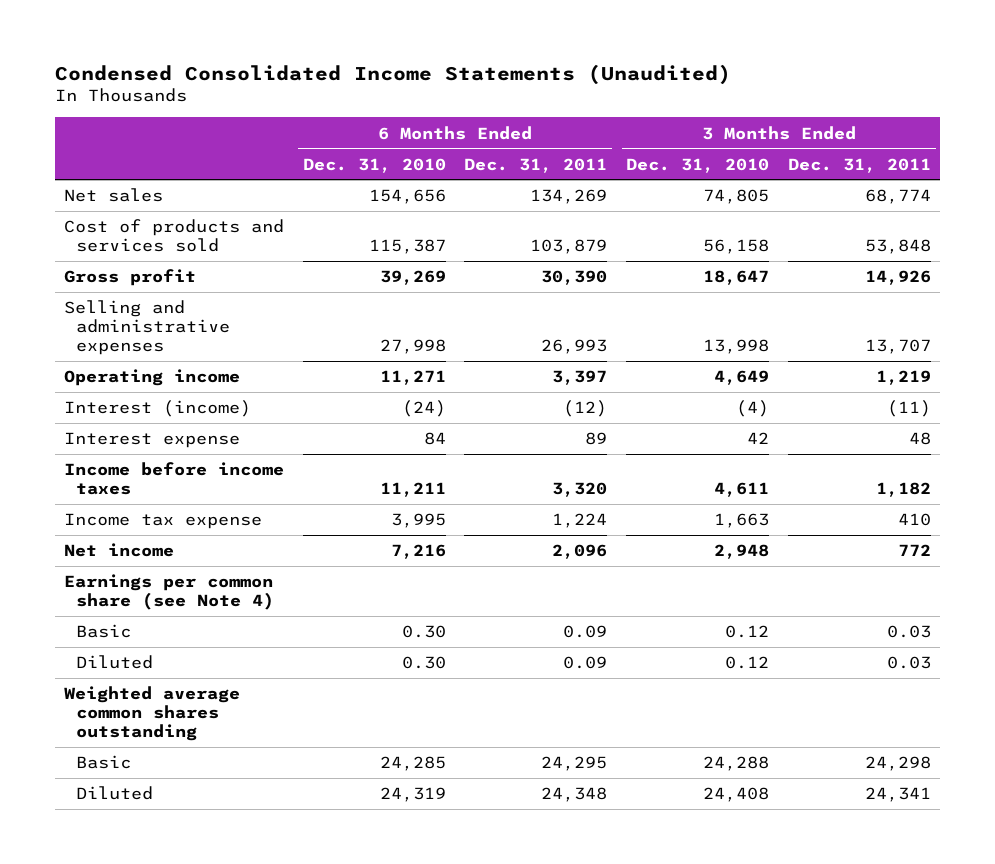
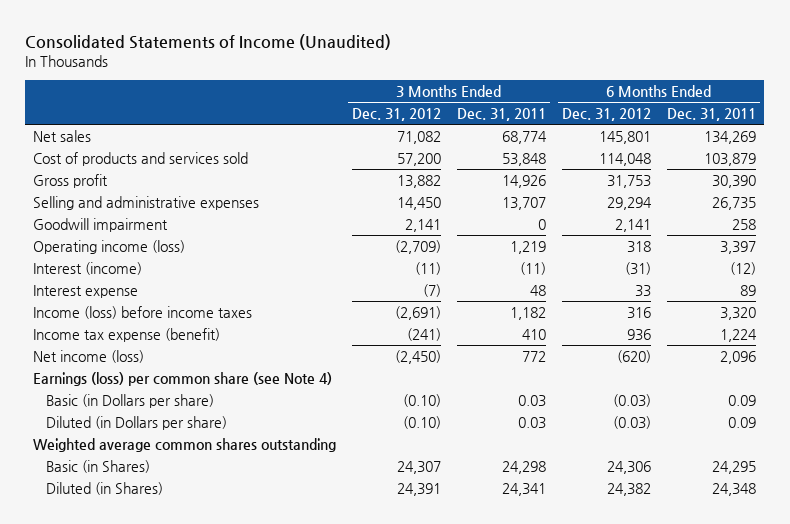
- Condensed Consolidated Income Statements (Unaudited)
+ Consolidated Statements of Income (Unaudited)
- | 6 Months Ended Dec. 31, 2010 | 6 Months Ended Dec. 31, 2011 | 3 Months Ended Dec. 31, 2010 | 3 Months Ended Dec. 31, 2011
+ | 3 Months Ended Dec. 31, 2012 | 3 Months Ended Dec. 31, 2011 | 6 Months Ended Dec. 31, 2012 | 6 Months Ended Dec. 31, 2011
- Selling and administrative expenses | 27,998 | 26,993 | 13,998 | 13,707
- Operating income | 11,271 | 3,397 | 4,649 | 1,219
+ Selling and administrative expenses | 14,450 | 13,707 | 29,294 | 26,735
+ Goodwill impairment | 2,141 | 0 | 2,141 | 258
+ Operating income (loss) | (2,709) | 1,219 | 318 | 3,397
- Income before income taxes | 11,211 | 3,320 | 4,611 | 1,182
- Income tax expense | 3,995 | 1,224 | 1,663 | 410
- Net income | 7,216 | 2,096 | 2,948 | 772
- Earnings per common share (see Note 4)
- Basic | 0.30 | 0.09 | 0.12 | 0.03
- Diluted | 0.30 | 0.09 | 0.12 | 0.03
+ Income (loss) before income taxes | (2,691) | 1,182 | 316 | 3,320
+ Income tax expense (benefit) | (241) | 410 | 936 | 1,224
+ Net income (loss) | (2,450) | 772 | (620) | 2,096
+ Earnings (loss) per common share (see Note 4)
+ Basic (in Dollars per share) | (0.10) | 0.03 | (0.03) | 0.09
+ Diluted (in Dollars per share) | (0.10) | 0.03 | (0.03) | 0.09
- Basic | 24,285 | 24,295 | 24,288 | 24,298
- Diluted | 24,319 | 24,348 | 24,408 | 24,341
+ Basic (in Shares) | 24,307 | 24,298 | 24,306 | 24,295
+ Diluted (in Shares) | 24,391 | 24,341 | 24,382 | 24,348

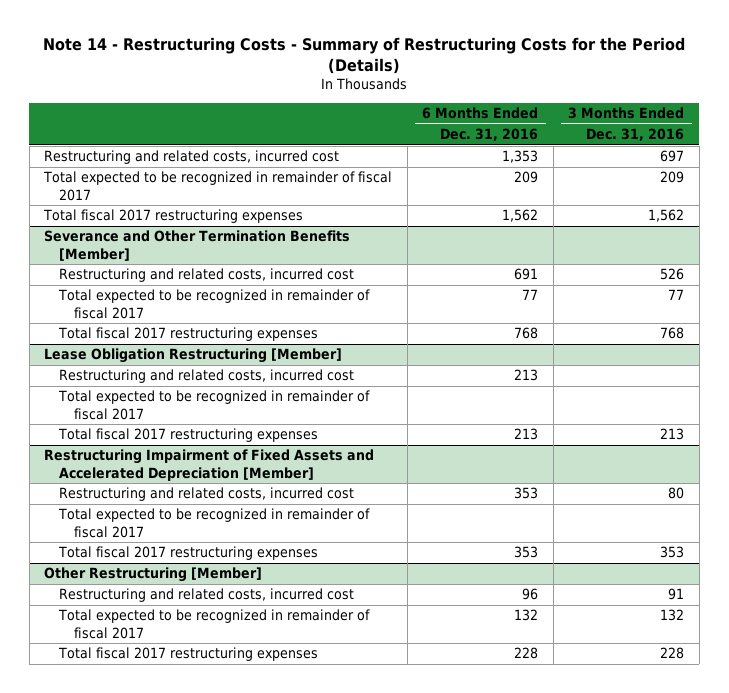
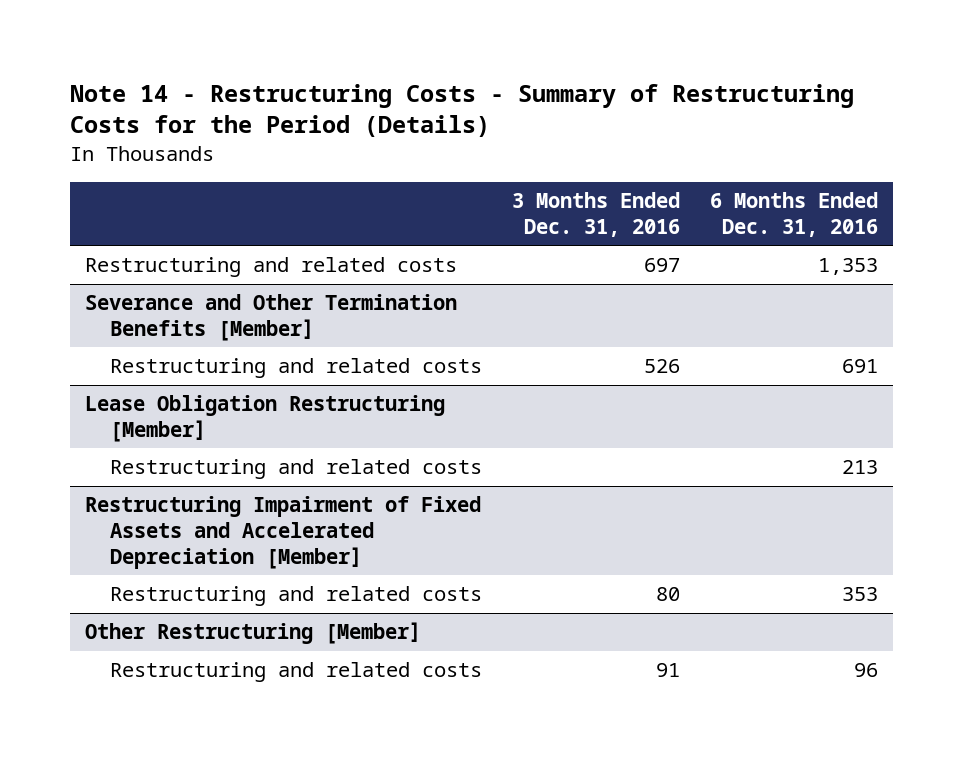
- | 6 Months Ended Dec. 31, 2016 | 3 Months Ended Dec. 31, 2016
+ | 3 Months Ended Dec. 31, 2016 | 6 Months Ended Dec. 31, 2016
- Restructuring and related costs, incurred cost | 1,353 | 697
- Total expected to be recognized in remainder of fiscal 2017 | 209 | 209
- Total fiscal 2017 restructuring expenses | 1,562 | 1,562
+ Restructuring and related costs | 697 | 1,353
@ Severance and Other Termination Benefits [Member]
- Restructuring and related costs, incurred cost | 691 | 526
- Total expected to be recognized in remainder of fiscal 2017 | 77 | 77
- Total fiscal 2017 restructuring expenses | 768 | 768
+ Restructuring and related costs | 526 | 691
@ Lease Obligation Restructuring [Member]
- Restructuring and related costs, incurred cost | 213 |
- Total expected to be recognized in remainder of fiscal 2017
- Total fiscal 2017 restructuring expenses | 213 | 213
+ Restructuring and related costs | | 213
@ Restructuring Impairment of Fixed Assets and Accelerated Depreciation [Member]
- Restructuring and related costs, incurred cost | 353 | 80
- Total expected to be recognized in remainder of fiscal 2017
- Total fiscal 2017 restructuring expenses | 353 | 353
+ Restructuring and related costs | 80 | 353
@ Other Restructuring [Member]
- Restructuring and related costs, incurred cost | 96 | 91
- Total expected to be recognized in remainder of fiscal 2017 | 132 | 132
- Total fiscal 2017 restructuring expenses | 228 | 228
+ Restructuring and related costs | 91 | 96

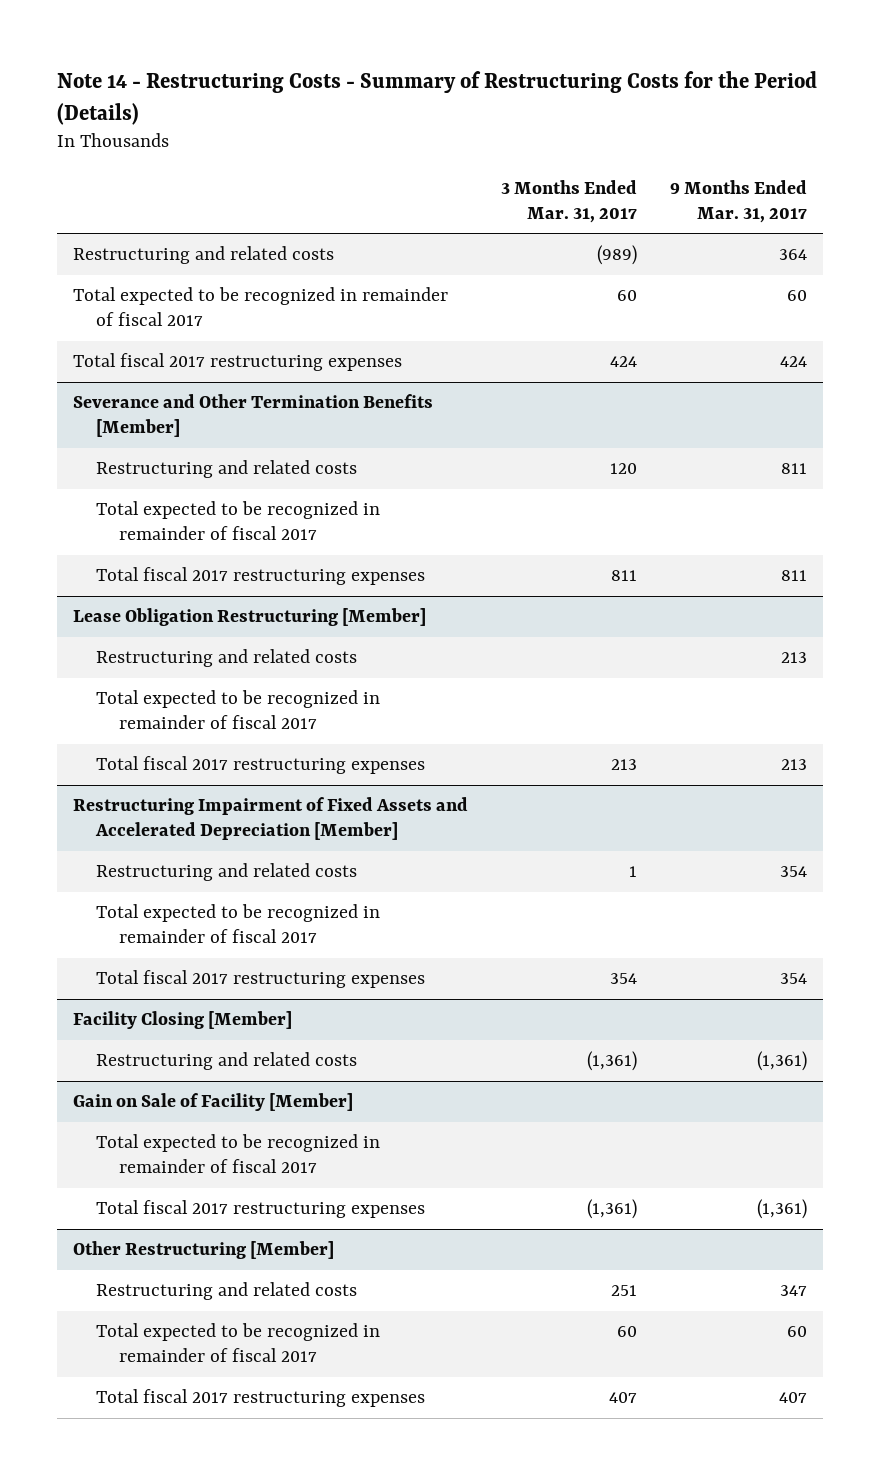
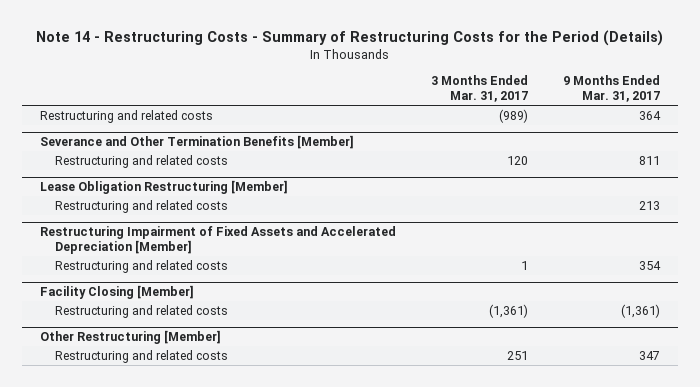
- Total expected to be recognized in remainder of fiscal 2017 | 60 | 60
- Total fiscal 2017 restructuring expenses | 424 | 424
@ Severance and Other Termination Benefits [Member]
- Total expected to be recognized in remainder of fiscal 2017
- Total fiscal 2017 restructuring expenses | 811 | 811
@ Lease Obligation Restructuring [Member]
- Total expected to be recognized in remainder of fiscal 2017
- Total fiscal 2017 restructuring expenses | 213 | 213
@ Restructuring Impairment of Fixed Assets and Accelerated Depreciation [Member]
- Total expected to be recognized in remainder of fiscal 2017
- Total fiscal 2017 restructuring expenses | 354 | 354
- Gain on Sale of Facility [Member]
- Total expected to be recognized in remainder of fiscal 2017
- Total fiscal 2017 restructuring expenses | (1,361) | (1,361)
@ Other Restructuring [Member]
- Total expected to be recognized in remainder of fiscal 2017 | 60 | 60
- Total fiscal 2017 restructuring expenses | 407 | 407

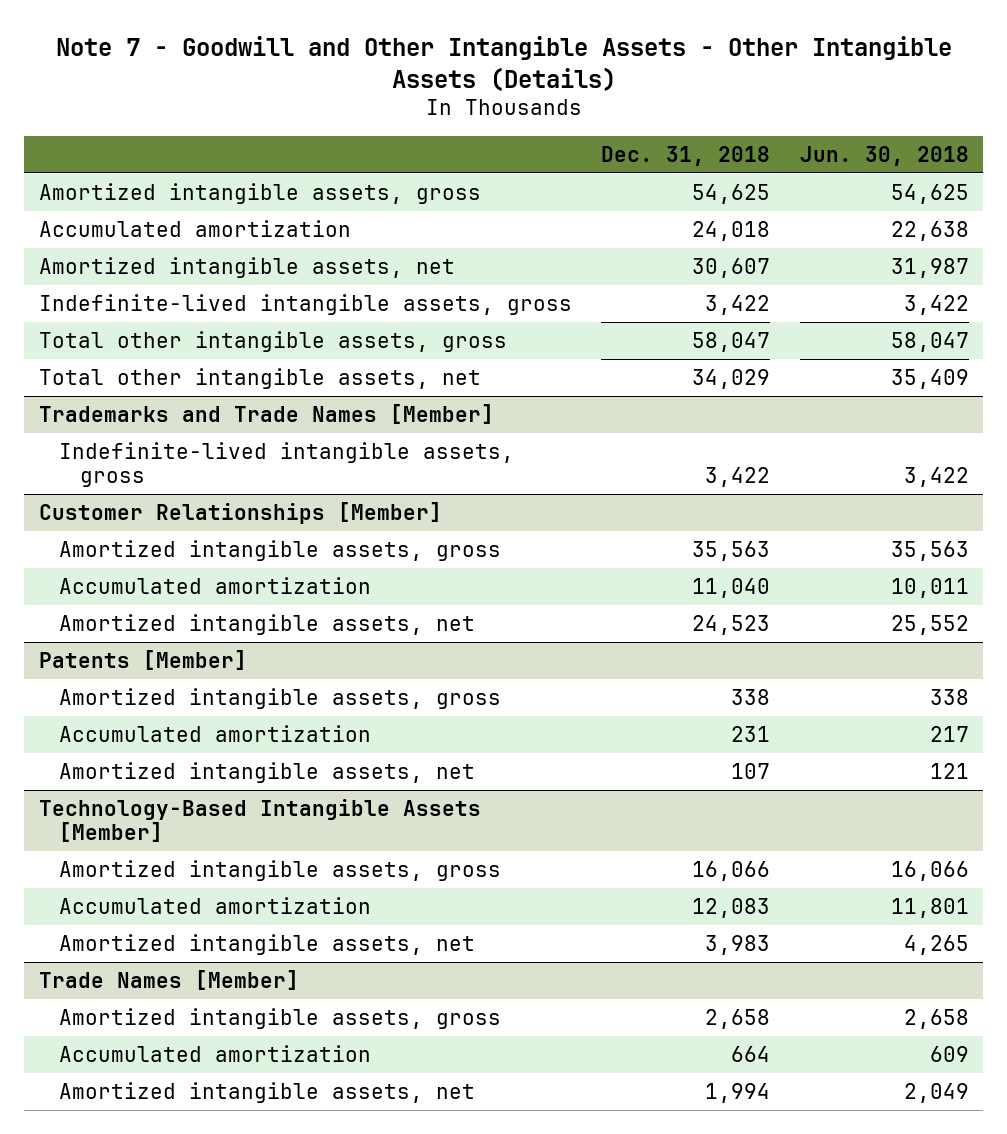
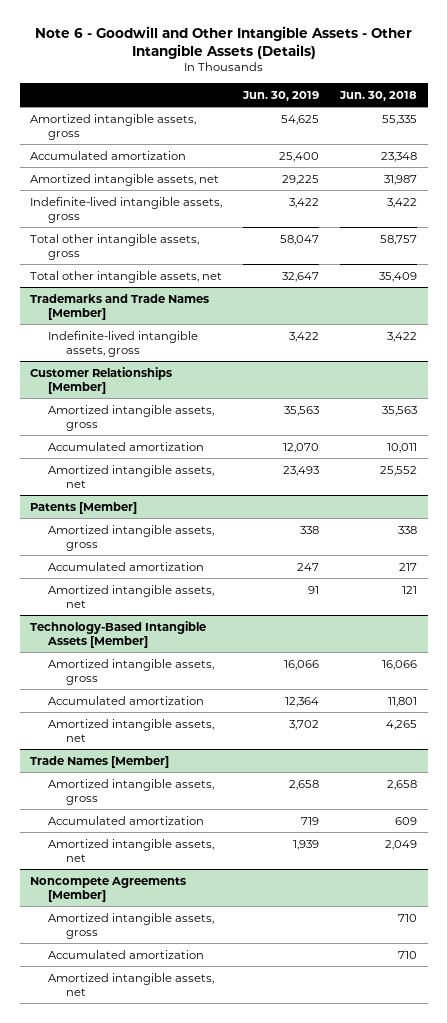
- Note 7 - Goodwill and Other Intangible Assets - Other Intangible Assets (Details)
+ Note 6 - Goodwill and Other Intangible Assets - Other Intangible Assets (Details)
- | Dec. 31, 2018 | Jun. 30, 2018
+ | Jun. 30, 2019 | Jun. 30, 2018
- Amortized intangible assets, gross | 54,625 | 54,625
- Accumulated amortization | 24,018 | 22,638
+ Amortized intangible assets, gross | 54,625 | 55,335
+ Accumulated amortization | 25,400 | 23,348
- Total other intangible assets, gross | 58,047 | 58,047
+ Total other intangible assets, gross | 58,047 | 58,757
+ Noncompete Agreements [Member]
+ Amortized intangible assets, gross | | 710
+ Accumulated amortization | | 710
+ Amortized intangible assets, net

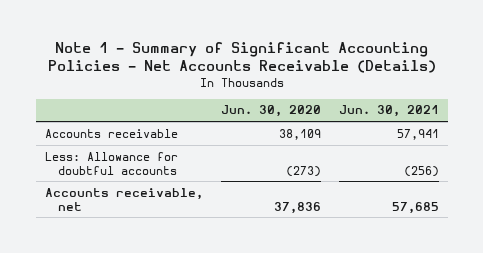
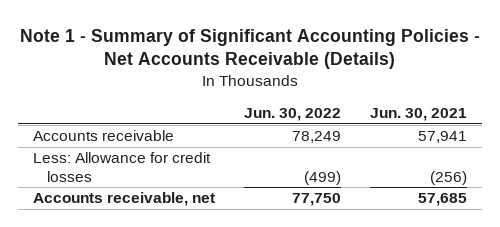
- | Jun. 30, 2020 | Jun. 30, 2021
+ | Jun. 30, 2022 | Jun. 30, 2021
- Less: Allowance for doubtful accounts | (273) | (256)
+ Less: Allowance for credit losses | (499) | (256)

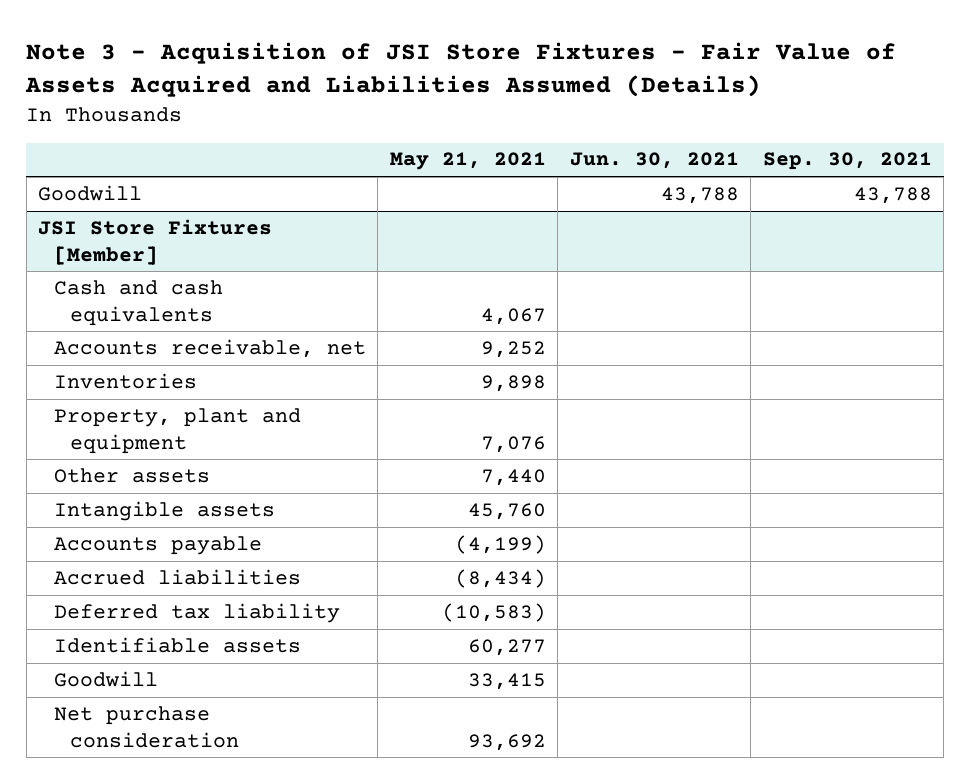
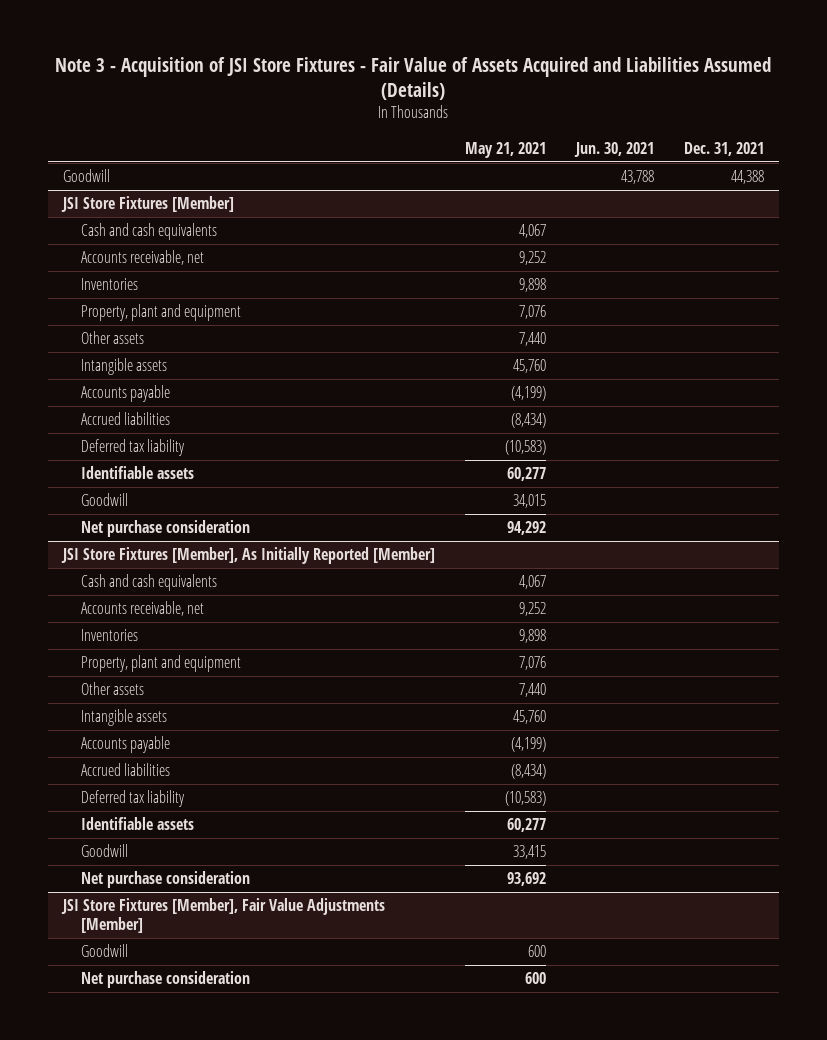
- | May 21, 2021 | Jun. 30, 2021 | Sep. 30, 2021
+ | May 21, 2021 | Jun. 30, 2021 | Dec. 31, 2021
@ JSI Store Fixtures [Member]
+ Goodwill | 34,015 | |
+ Net purchase consideration | 94,292 | |
+ JSI Store Fixtures [Member], As Initially Reported [Member]
+ Cash and cash equivalents | 4,067 | |
+ Accounts receivable, net | 9,252 | |
+ Inventories | 9,898 | |
+ Property, plant and equipment | 7,076 | |
+ Other assets | 7,440 | |
+ Intangible assets | 45,760 | |
+ Accounts payable | (4,199) | |
+ Accrued liabilities | (8,434) | |
+ Deferred tax liability | (10,583) | |
+ Identifiable assets | 60,277 | |
+ JSI Store Fixtures [Member], Fair Value Adjustments [Member]
+ Goodwill | 600 | |
+ Net purchase consideration | 600 | |

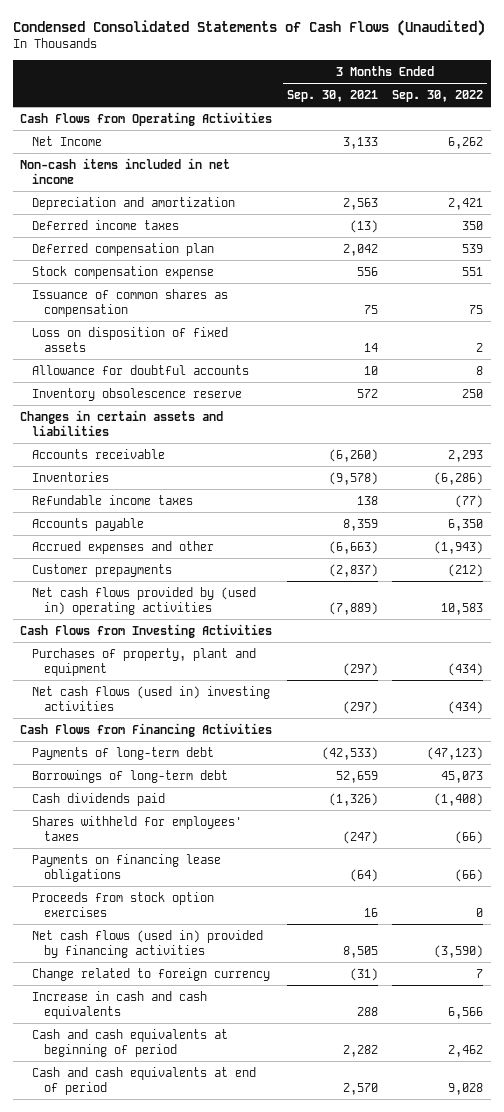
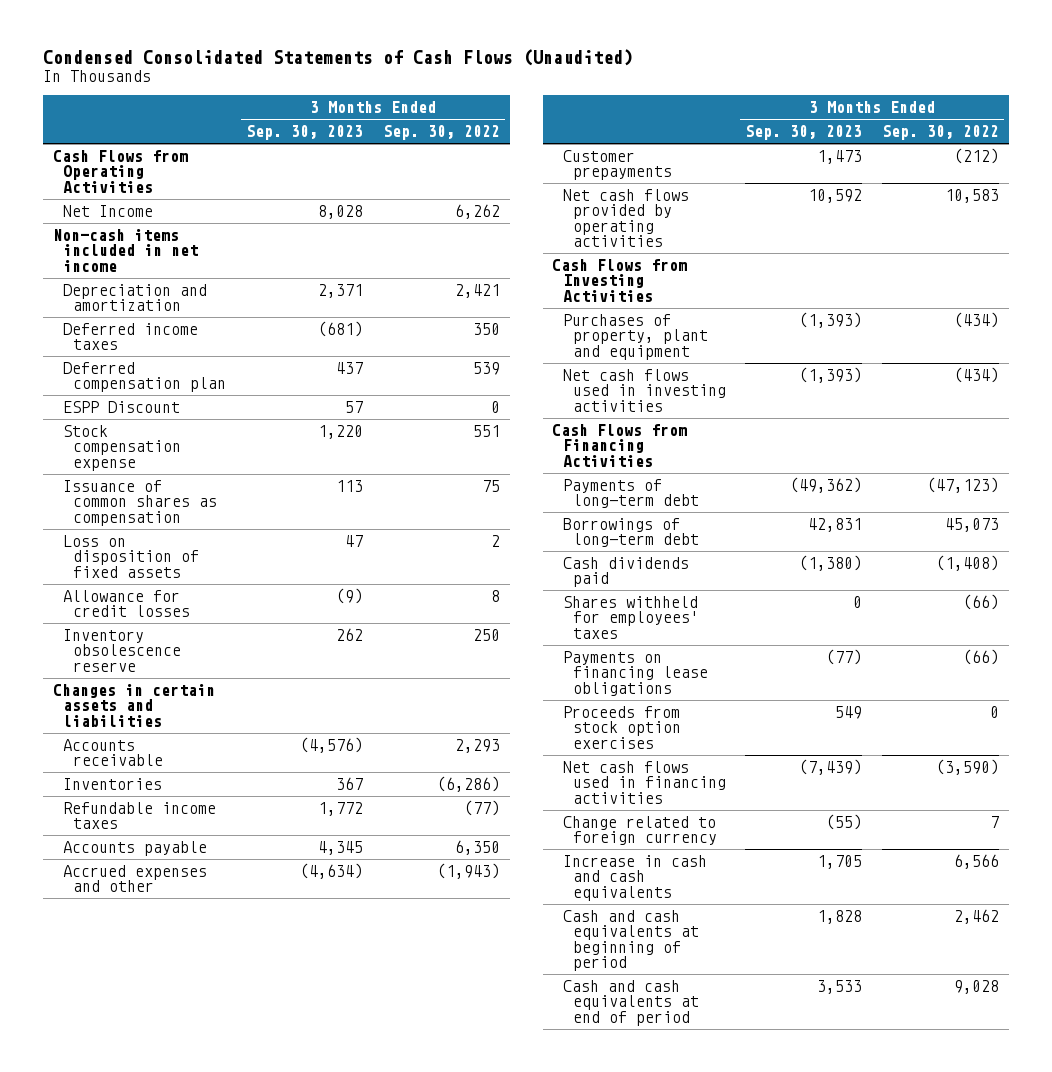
- | 3 Months Ended Sep. 30, 2021 | 3 Months Ended Sep. 30, 2022
+ | 3 Months Ended Sep. 30, 2023 | 3 Months Ended Sep. 30, 2022
+ ESPP Discount | 57 | 0
- Allowance for doubtful accounts | 10 | 8
+ Allowance for credit losses | (9) | 8
- Net cash flows provided by (used in) operating activities | (7,889) | 10,583
+ Net cash flows provided by operating activities | 10,592 | 10,583
- Net cash flows (used in) investing activities | (297) | (434)
+ Net cash flows used in investing activities | (1,393) | (434)
- Net cash flows (used in) provided by financing activities | 8,505 | (3,590)
+ Net cash flows used in financing activities | (7,439) | (3,590)

